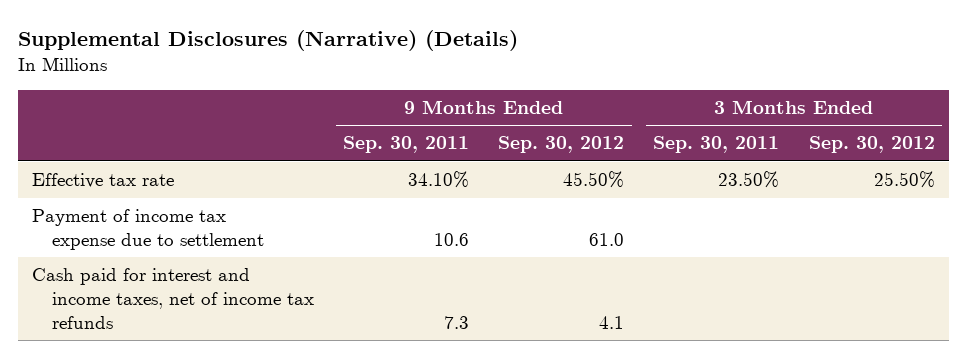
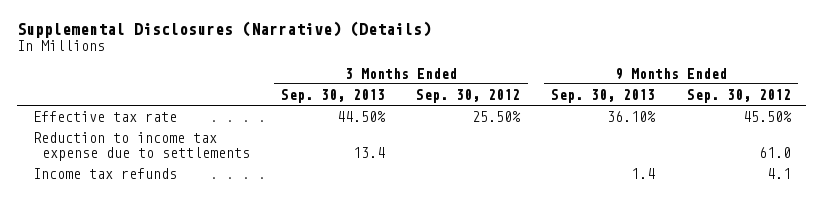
- | 9 Months Ended Sep. 30, 2011 | 9 Months Ended Sep. 30, 2012 | 3 Months Ended Sep. 30, 2011 | 3 Months Ended Sep. 30, 2012
+ | 3 Months Ended Sep. 30, 2013 | 3 Months Ended Sep. 30, 2012 | 9 Months Ended Sep. 30, 2013 | 9 Months Ended Sep. 30, 2012
- Payment of income tax expense due to settlement | 10.6 | 61.0 | |
- Cash paid for interest and income taxes, net of income tax refunds | 7.3 | 4.1 | |
+ Reduction to income tax expense due to settlements | 13.4 | | | 61.0
+ Income tax refunds | | | 1.4 | 4.1

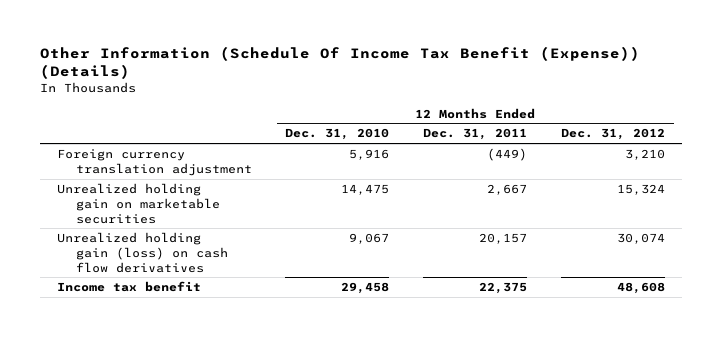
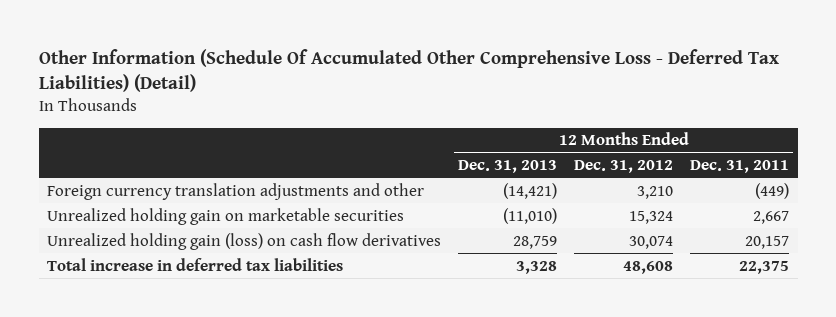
- Other Information (Schedule Of Income Tax Benefit (Expense)) (Details)
+ Other Information (Schedule Of Accumulated Other Comprehensive Loss - Deferred Tax Liabilities) (Detail)
- | 12 Months Ended Dec. 31, 2010 | 12 Months Ended Dec. 31, 2011 | 12 Months Ended Dec. 31, 2012
+ | 12 Months Ended Dec. 31, 2013 | 12 Months Ended Dec. 31, 2012 | 12 Months Ended Dec. 31, 2011
- Foreign currency translation adjustment | 5,916 | (449) | 3,210
+ Foreign currency translation adjustments and other | (14,421) | 3,210 | (449)
- Income tax benefit | 29,458 | 22,375 | 48,608
+ Total increase in deferred tax liabilities | 3,328 | 48,608 | 22,375

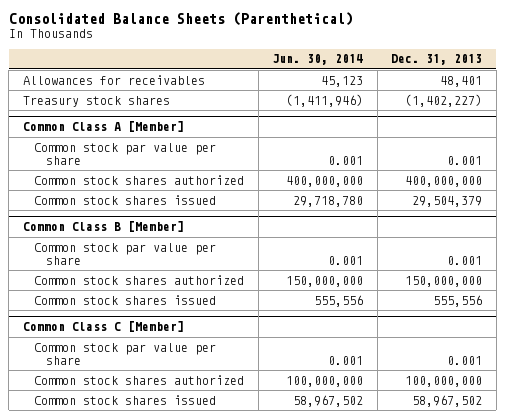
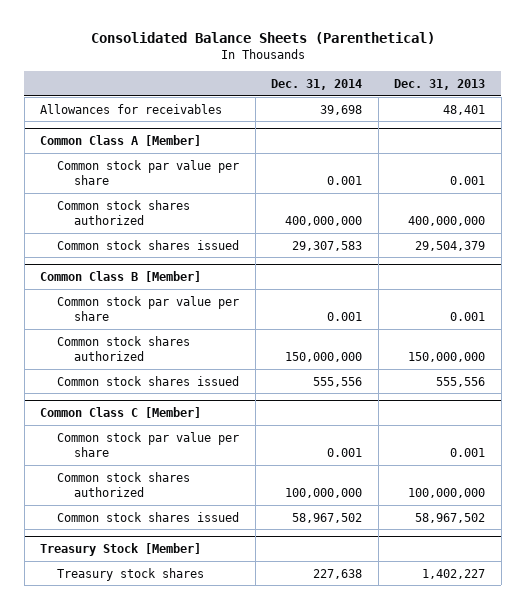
- | Jun. 30, 2014 | Dec. 31, 2013
+ | Dec. 31, 2014 | Dec. 31, 2013
- Treasury stock shares | (1,411,946) | (1,402,227)
+ Treasury Stock [Member]
+ Treasury stock shares | 227,638 | 1,402,227

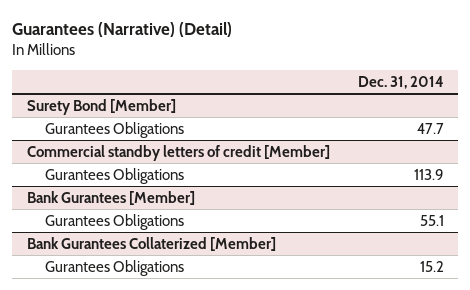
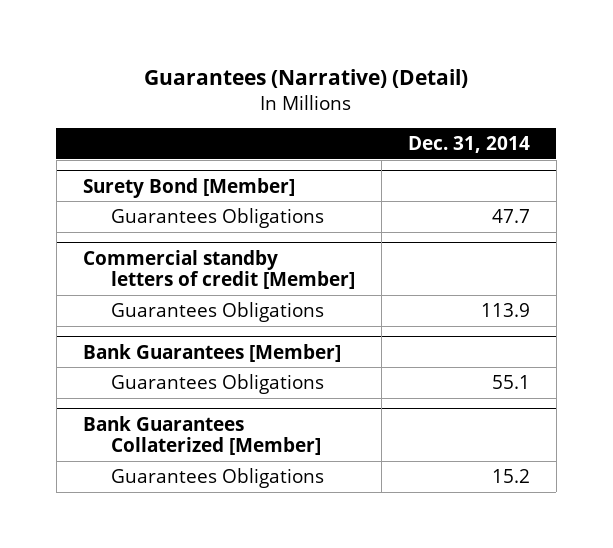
@ Surety Bond [Member]
- Gurantees Obligations | 47.7
+ Guarantees Obligations | 47.7
@ Commercial standby letters of credit [Member]
- Gurantees Obligations | 113.9
- Bank Gurantees [Member]
- Gurantees Obligations | 55.1
- Bank Gurantees Collaterized [Member]
- Gurantees Obligations | 15.2
@ Commercial standby letters of credit [Member]
+ Guarantees Obligations | 113.9
+ Bank Guarantees [Member]
+ Guarantees Obligations | 55.1
+ Bank Guarantees Collaterized [Member]
+ Guarantees Obligations | 15.2

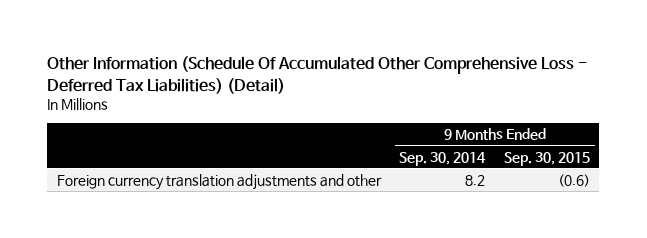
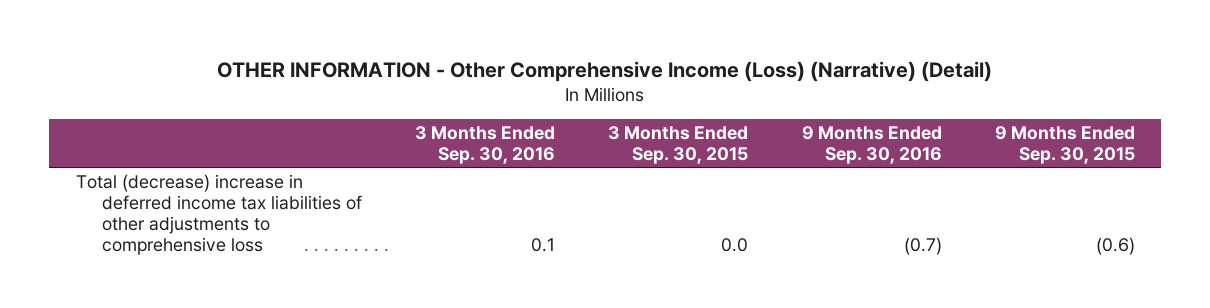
- Other Information (Schedule Of Accumulated Other Comprehensive Loss - Deferred Tax Liabilities) (Detail)
+ OTHER INFORMATION - Other Comprehensive Income (Loss) (Narrative) (Detail)
- | 9 Months Ended Sep. 30, 2014 | 9 Months Ended Sep. 30, 2015
+ | 3 Months Ended Sep. 30, 2016 | 3 Months Ended Sep. 30, 2015 | 9 Months Ended Sep. 30, 2016 | 9 Months Ended Sep. 30, 2015
- Foreign currency translation adjustments and other | 8.2 | (0.6)
+ Total (decrease) increase in deferred income tax liabilities of other adjustments to comprehensive loss | 0.1 | 0.0 | (0.7) | (0.6)

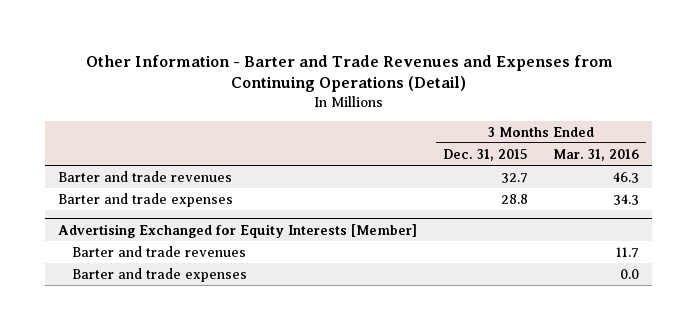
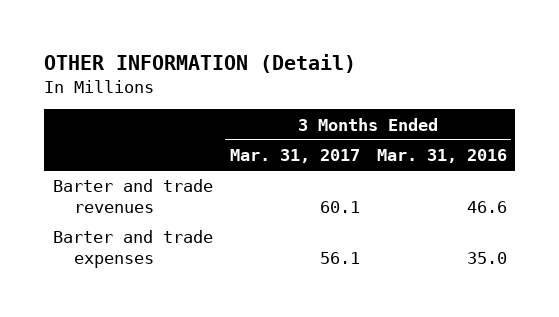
- Other Information - Barter and Trade Revenues and Expenses from Continuing Operations (Detail)
+ OTHER INFORMATION (Detail)
- | 3 Months Ended Dec. 31, 2015 | 3 Months Ended Mar. 31, 2016
+ | 3 Months Ended Mar. 31, 2017 | 3 Months Ended Mar. 31, 2016
- Barter and trade revenues | 32.7 | 46.3
- Barter and trade expenses | 28.8 | 34.3
- Advertising Exchanged for Equity Interests [Member]
- Barter and trade revenues | | 11.7
- Barter and trade expenses | | 0.0
+ Barter and trade revenues | 60.1 | 46.6
+ Barter and trade expenses | 56.1 | 35.0

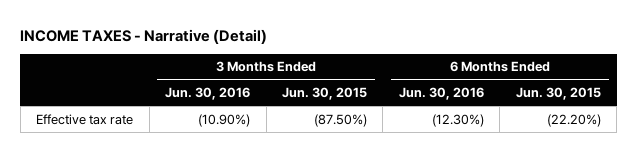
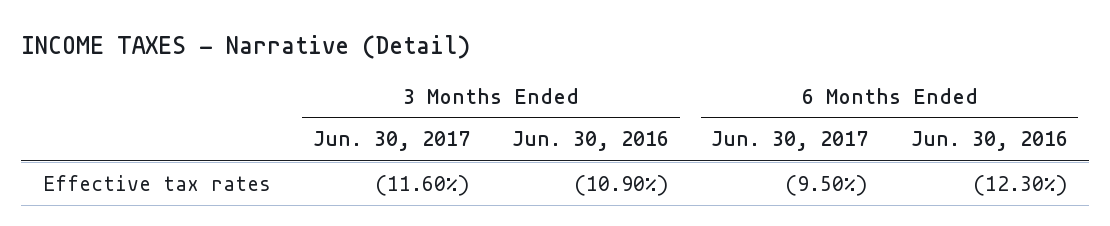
- | 3 Months Ended Jun. 30, 2016 | 3 Months Ended Jun. 30, 2015 | 6 Months Ended Jun. 30, 2016 | 6 Months Ended Jun. 30, 2015
+ | 3 Months Ended Jun. 30, 2017 | 3 Months Ended Jun. 30, 2016 | 6 Months Ended Jun. 30, 2017 | 6 Months Ended Jun. 30, 2016
- Effective tax rate | (10.90%) | (87.50%) | (12.30%) | (22.20%)
+ Effective tax rates | (11.60%) | (10.90%) | (9.50%) | (12.30%)

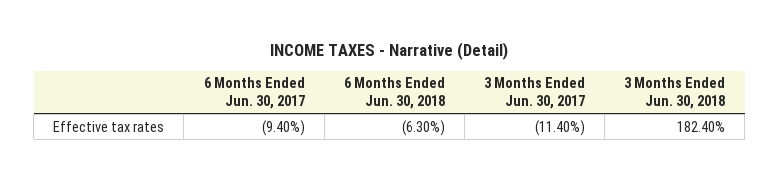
- | 3 Months Ended Jun. 30, 2017 | 3 Months Ended Jun. 30, 2016 | 6 Months Ended Jun. 30, 2017 | 6 Months Ended Jun. 30, 2016
+ | 6 Months Ended Jun. 30, 2017 | 6 Months Ended Jun. 30, 2018 | 3 Months Ended Jun. 30, 2017 | 3 Months Ended Jun. 30, 2018
- Effective tax rates | (11.60%) | (10.90%) | (9.50%) | (12.30%)
+ Effective tax rates | (9.40%) | (6.30%) | (11.40%) | 182.40%

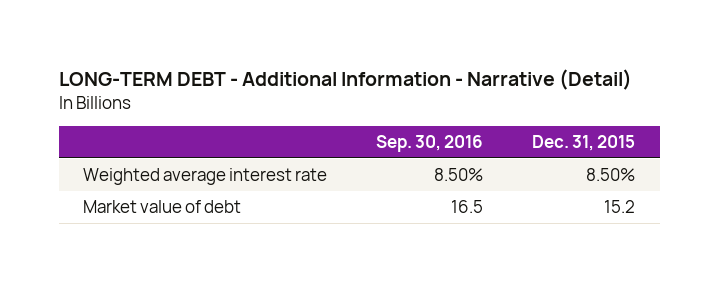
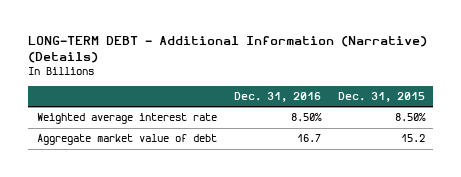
- LONG-TERM DEBT - Additional Information - Narrative (Detail)
+ LONG-TERM DEBT - Additional Information (Narrative) (Details)
- | Sep. 30, 2016 | Dec. 31, 2015
+ | Dec. 31, 2016 | Dec. 31, 2015
- Market value of debt | 16.5 | 15.2
+ Aggregate market value of debt | 16.7 | 15.2

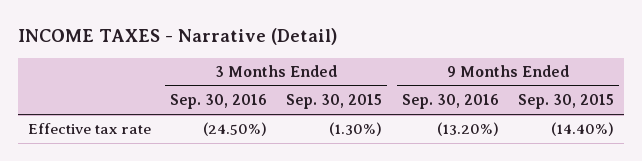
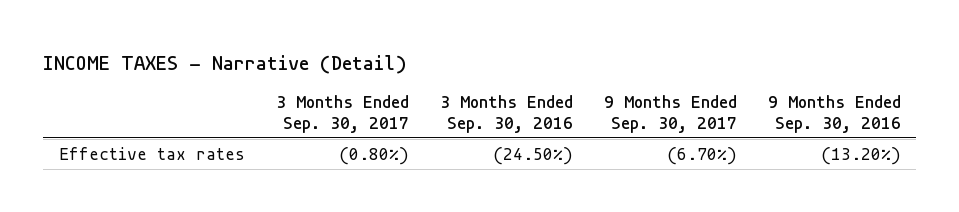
- | 3 Months Ended Sep. 30, 2016 | 3 Months Ended Sep. 30, 2015 | 9 Months Ended Sep. 30, 2016 | 9 Months Ended Sep. 30, 2015
+ | 3 Months Ended Sep. 30, 2017 | 3 Months Ended Sep. 30, 2016 | 9 Months Ended Sep. 30, 2017 | 9 Months Ended Sep. 30, 2016
- Effective tax rate | (24.50%) | (1.30%) | (13.20%) | (14.40%)
+ Effective tax rates | (0.80%) | (24.50%) | (6.70%) | (13.20%)

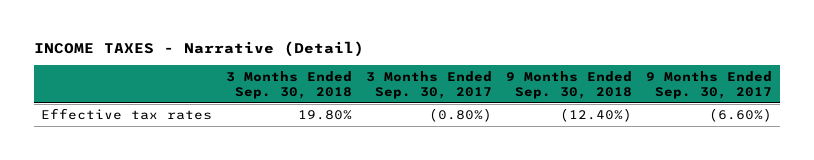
- | 3 Months Ended Sep. 30, 2017 | 3 Months Ended Sep. 30, 2016 | 9 Months Ended Sep. 30, 2017 | 9 Months Ended Sep. 30, 2016
+ | 3 Months Ended Sep. 30, 2018 | 3 Months Ended Sep. 30, 2017 | 9 Months Ended Sep. 30, 2018 | 9 Months Ended Sep. 30, 2017
- Effective tax rates | (0.80%) | (24.50%) | (6.70%) | (13.20%)
+ Effective tax rates | 19.80% | (0.80%) | (12.40%) | (6.60%)

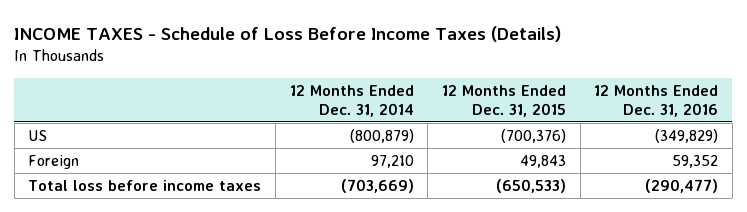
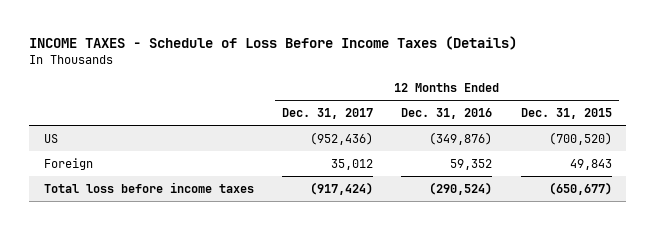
- | 12 Months Ended Dec. 31, 2014 | 12 Months Ended Dec. 31, 2015 | 12 Months Ended Dec. 31, 2016
+ | 12 Months Ended Dec. 31, 2017 | 12 Months Ended Dec. 31, 2016 | 12 Months Ended Dec. 31, 2015
- US | (800,879) | (700,376) | (349,829)
+ US | (952,436) | (349,876) | (700,520)
- Total loss before income taxes | (703,669) | (650,533) | (290,477)
+ Total loss before income taxes | (917,424) | (290,524) | (650,677)

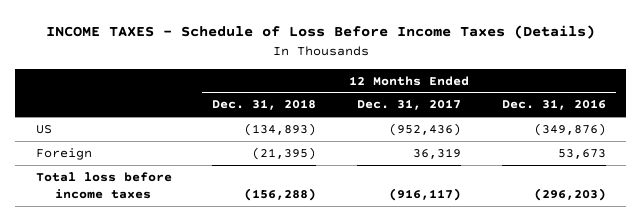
- | 12 Months Ended Dec. 31, 2017 | 12 Months Ended Dec. 31, 2016 | 12 Months Ended Dec. 31, 2015
+ | 12 Months Ended Dec. 31, 2018 | 12 Months Ended Dec. 31, 2017 | 12 Months Ended Dec. 31, 2016
- Foreign | 35,012 | 59,352 | 49,843
- Total loss before income taxes | (917,424) | (290,524) | (650,677)
+ Foreign | (21,395) | 36,319 | 53,673
+ Total loss before income taxes | (156,288) | (916,117) | (296,203)

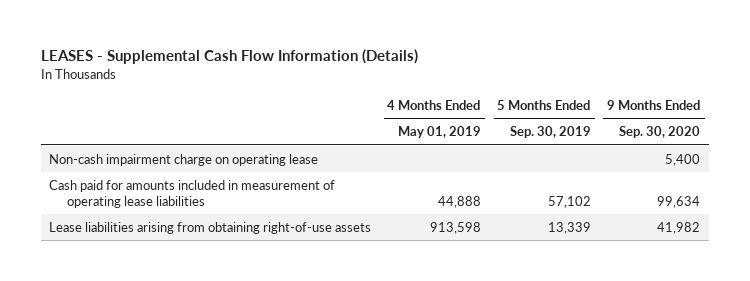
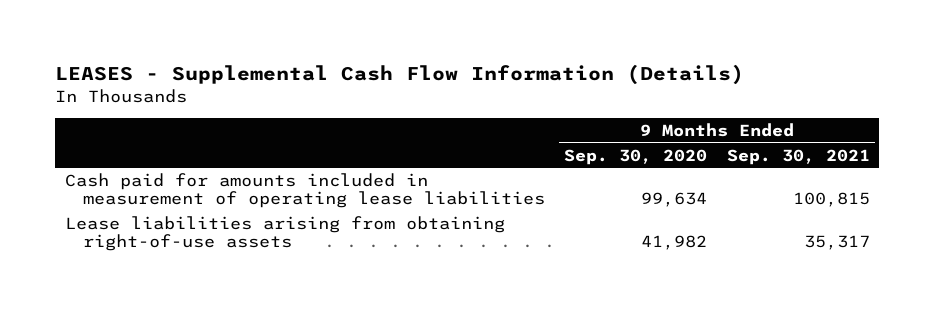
- | 4 Months Ended May 01, 2019 | 5 Months Ended Sep. 30, 2019 | 9 Months Ended Sep. 30, 2020
+ | 9 Months Ended Sep. 30, 2020 | 9 Months Ended Sep. 30, 2021
- Non-cash impairment charge on operating lease | | | 5,400

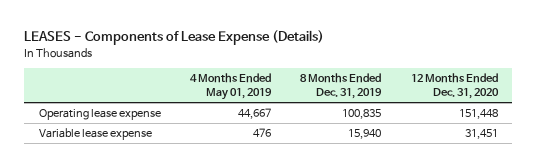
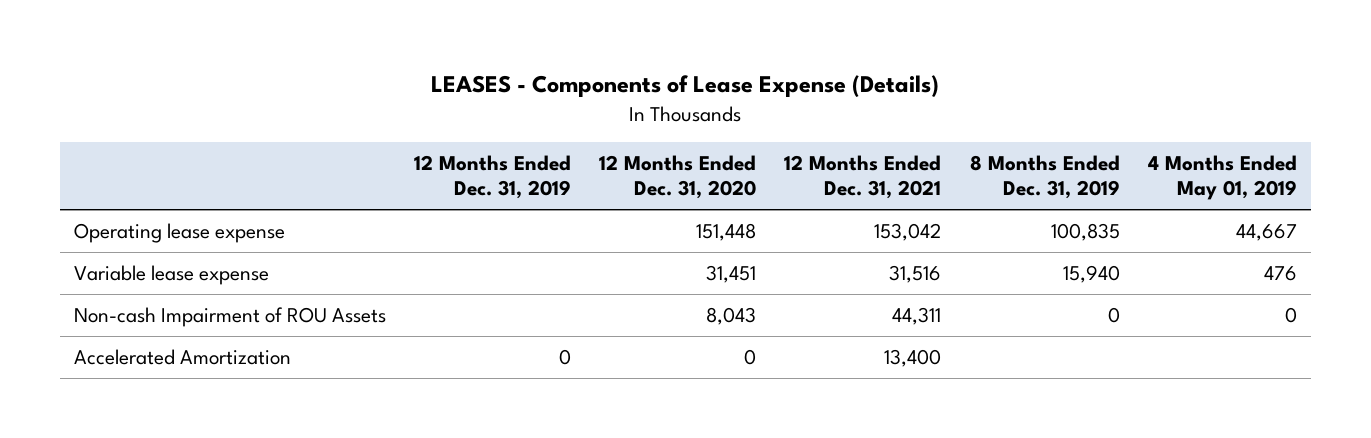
- | 4 Months Ended May 01, 2019 | 8 Months Ended Dec. 31, 2019 | 12 Months Ended Dec. 31, 2020
+ | 12 Months Ended Dec. 31, 2019 | 12 Months Ended Dec. 31, 2020 | 12 Months Ended Dec. 31, 2021 | 8 Months Ended Dec. 31, 2019 | 4 Months Ended May 01, 2019
+ Non-cash Impairment of ROU Assets | | 8,043 | 44,311 | 0 | 0
+ Accelerated Amortization | 0 | 0 | 13,400 | |

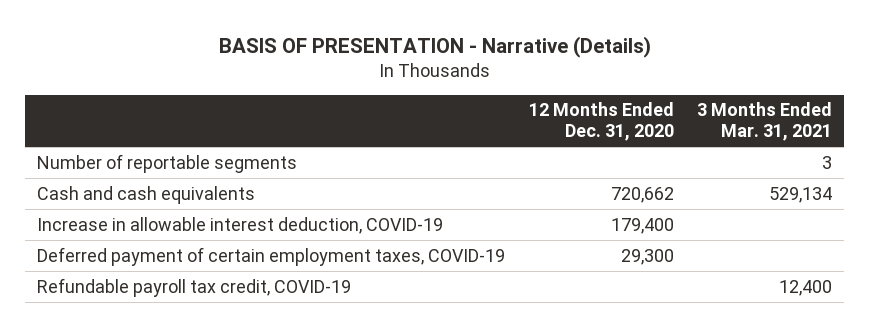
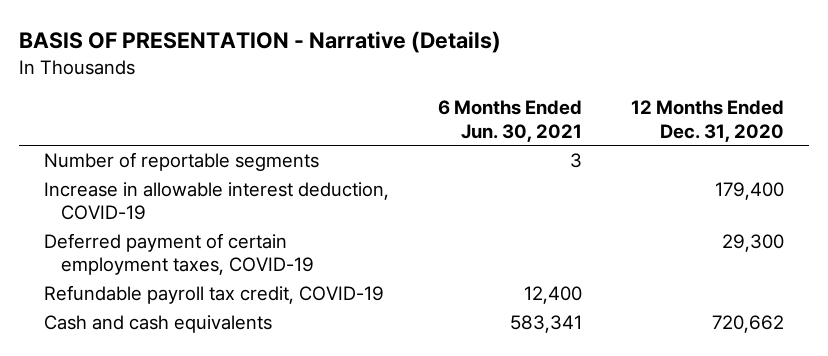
- | 12 Months Ended Dec. 31, 2020 | 3 Months Ended Mar. 31, 2021
+ | 6 Months Ended Jun. 30, 2021 | 12 Months Ended Dec. 31, 2020
moved down: Cash and cash equivalents | 583,341 | 720,662

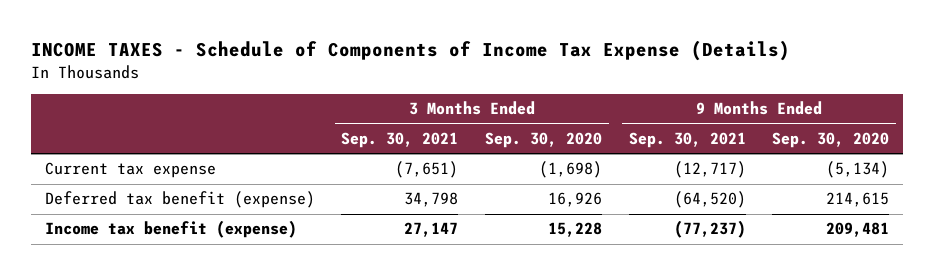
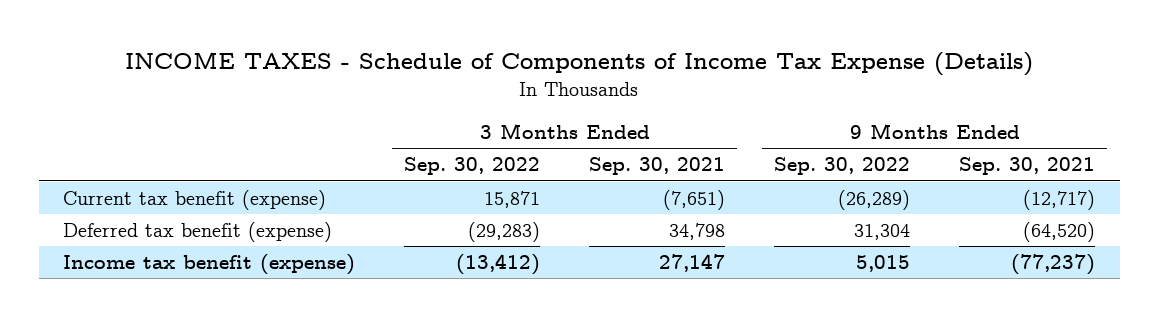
- | 3 Months Ended Sep. 30, 2021 | 3 Months Ended Sep. 30, 2020 | 9 Months Ended Sep. 30, 2021 | 9 Months Ended Sep. 30, 2020
+ | 3 Months Ended Sep. 30, 2022 | 3 Months Ended Sep. 30, 2021 | 9 Months Ended Sep. 30, 2022 | 9 Months Ended Sep. 30, 2021
- Current tax expense | (7,651) | (1,698) | (12,717) | (5,134)
+ Current tax benefit (expense) | 15,871 | (7,651) | (26,289) | (12,717)

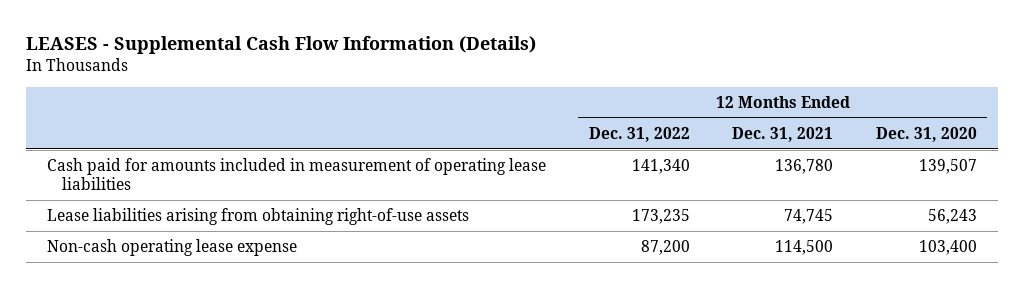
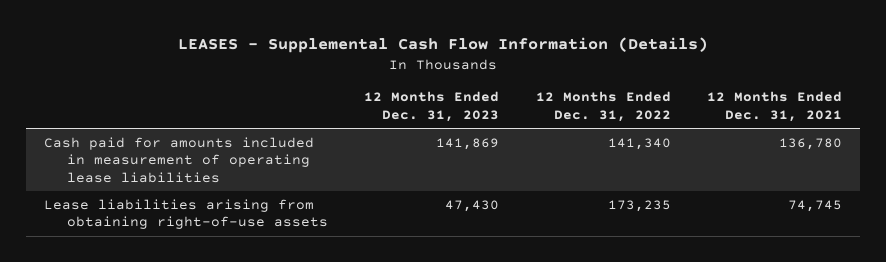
- | 12 Months Ended Dec. 31, 2022 | 12 Months Ended Dec. 31, 2021 | 12 Months Ended Dec. 31, 2020
+ | 12 Months Ended Dec. 31, 2023 | 12 Months Ended Dec. 31, 2022 | 12 Months Ended Dec. 31, 2021
- Non-cash operating lease expense | 87,200 | 114,500 | 103,400

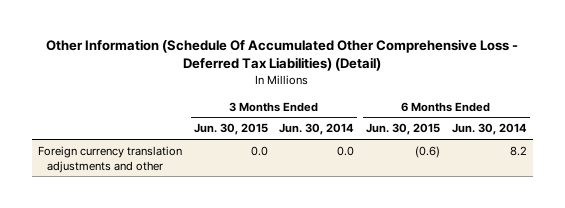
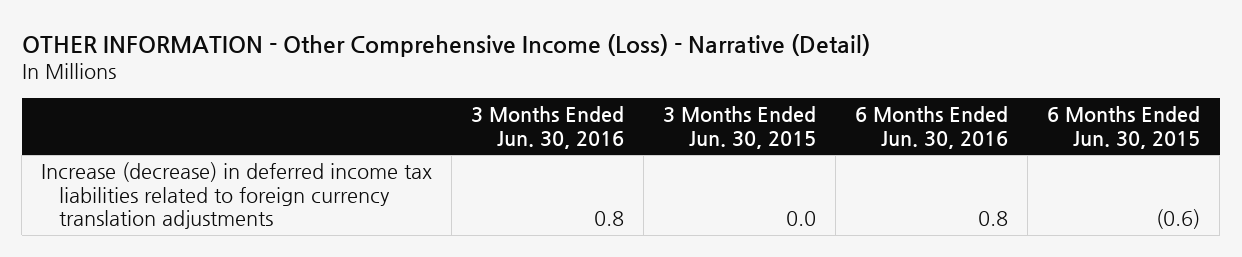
- Other Information (Schedule Of Accumulated Other Comprehensive Loss - Deferred Tax Liabilities) (Detail)
+ OTHER INFORMATION - Other Comprehensive Income (Loss) - Narrative (Detail)
- | 3 Months Ended Jun. 30, 2015 | 3 Months Ended Jun. 30, 2014 | 6 Months Ended Jun. 30, 2015 | 6 Months Ended Jun. 30, 2014
+ | 3 Months Ended Jun. 30, 2016 | 3 Months Ended Jun. 30, 2015 | 6 Months Ended Jun. 30, 2016 | 6 Months Ended Jun. 30, 2015
- Foreign currency translation adjustments and other | 0.0 | 0.0 | (0.6) | 8.2
+ Increase (decrease) in deferred income tax liabilities related to foreign currency translation adjustments | 0.8 | 0.0 | 0.8 | (0.6)

